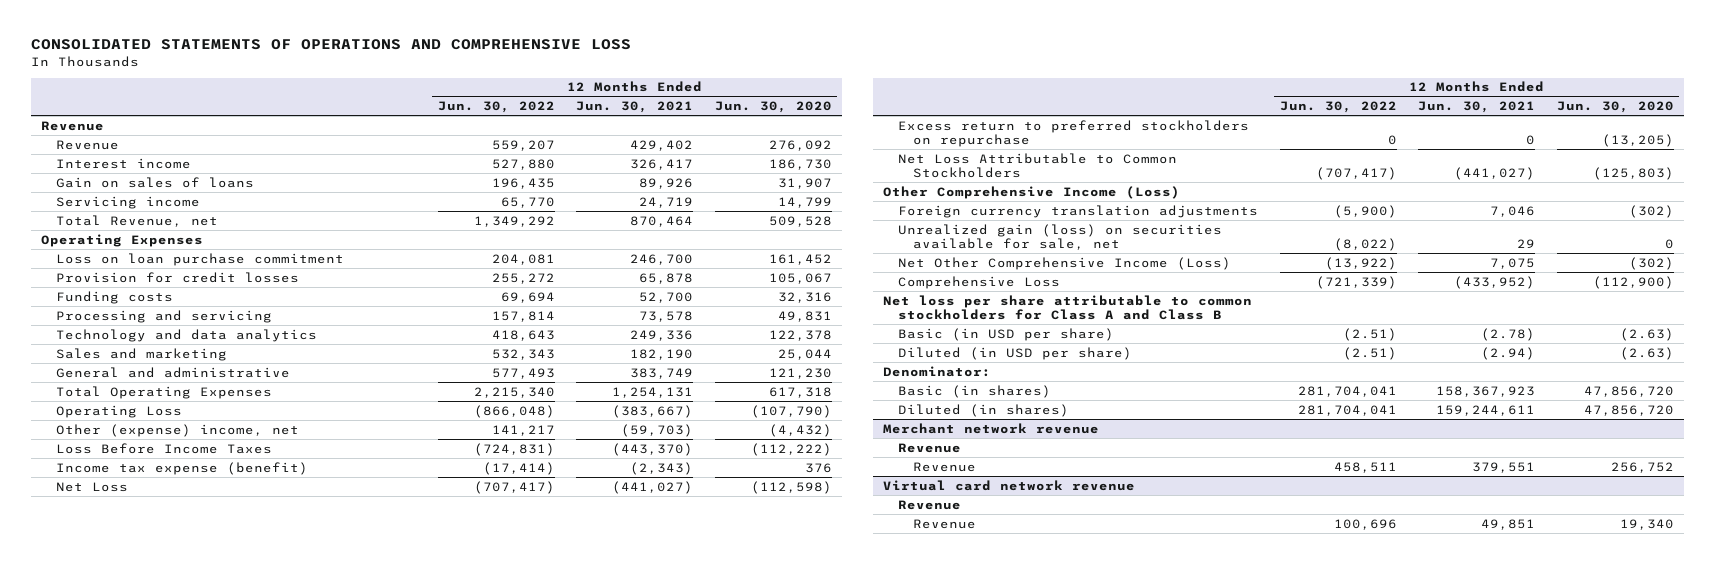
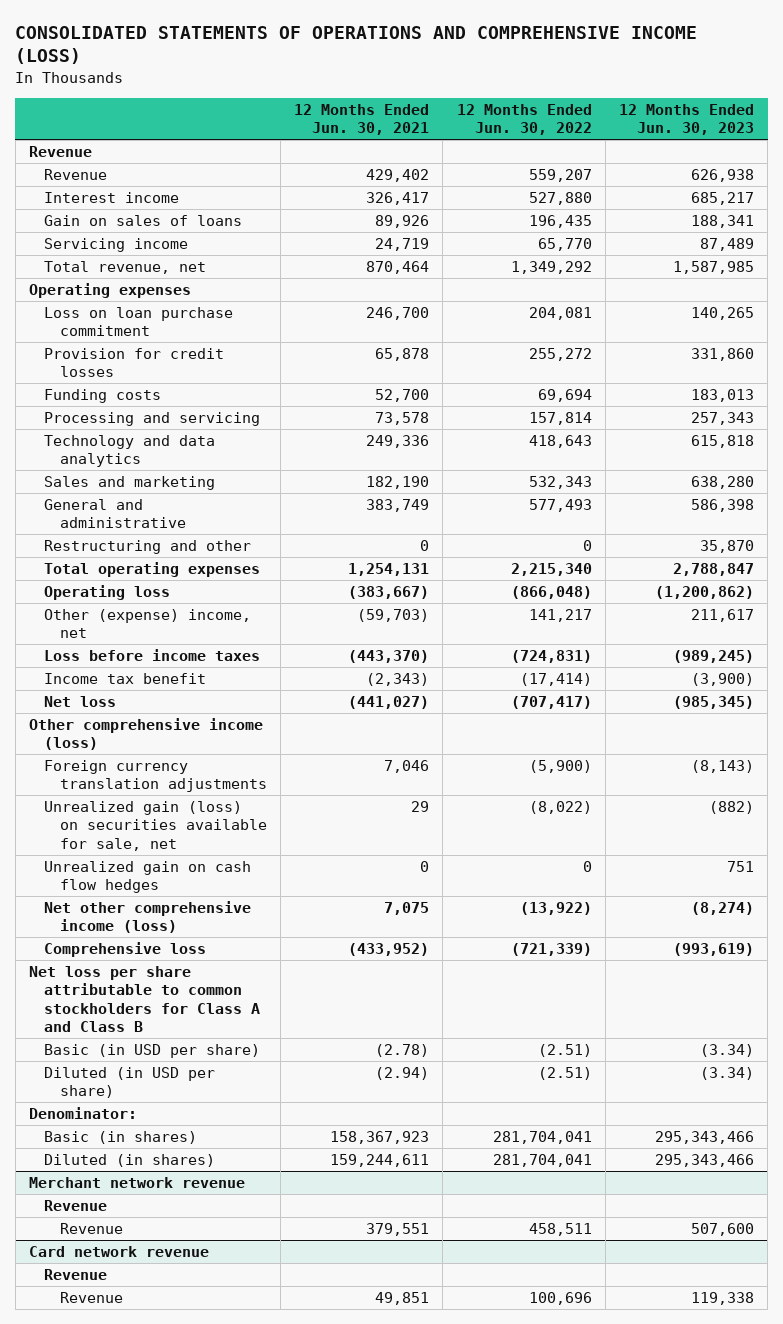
- CONSOLIDATED STATEMENTS OF OPERATIONS AND COMPREHENSIVE LOSS
+ CONSOLIDATED STATEMENTS OF OPERATIONS AND COMPREHENSIVE INCOME (LOSS)
- | 12 Months Ended Jun. 30, 2022 | 12 Months Ended Jun. 30, 2021 | 12 Months Ended Jun. 30, 2020
+ | 12 Months Ended Jun. 30, 2021 | 12 Months Ended Jun. 30, 2022 | 12 Months Ended Jun. 30, 2023
- Total Revenue, net | 1,349,292 | 870,464 | 509,528
- Operating Expenses
+ Total revenue, net | 870,464 | 1,349,292 | 1,587,985
+ Operating expenses
- Total Operating Expenses | 2,215,340 | 1,254,131 | 617,318
- Operating Loss | (866,048) | (383,667) | (107,790)
+ Restructuring and other | 0 | 0 | 35,870
+ Total operating expenses | 1,254,131 | 2,215,340 | 2,788,847
+ Operating loss | (383,667) | (866,048) | (1,200,862)
- Loss Before Income Taxes | (724,831) | (443,370) | (112,222)
- Income tax expense (benefit) | (17,414) | (2,343) | 376
- Net Loss | (707,417) | (441,027) | (112,598)
- Excess return to preferred stockholders on repurchase | 0 | 0 | (13,205)
- Net Loss Attributable to Common Stockholders | (707,417) | (441,027) | (125,803)
- Other Comprehensive Income (Loss)
+ Loss before income taxes | (443,370) | (724,831) | (989,245)
+ Income tax benefit | (2,343) | (17,414) | (3,900)
+ Net loss | (441,027) | (707,417) | (985,345)
+ Other comprehensive income (loss)
- Net Other Comprehensive Income (Loss) | (13,922) | 7,075 | (302)
- Comprehensive Loss | (721,339) | (433,952) | (112,900)
+ Unrealized gain on cash flow hedges | 0 | 0 | 751
+ Net other comprehensive income (loss) | 7,075 | (13,922) | (8,274)
+ Comprehensive loss | (433,952) | (721,339) | (993,619)
- Virtual card network revenue
+ Card network revenue

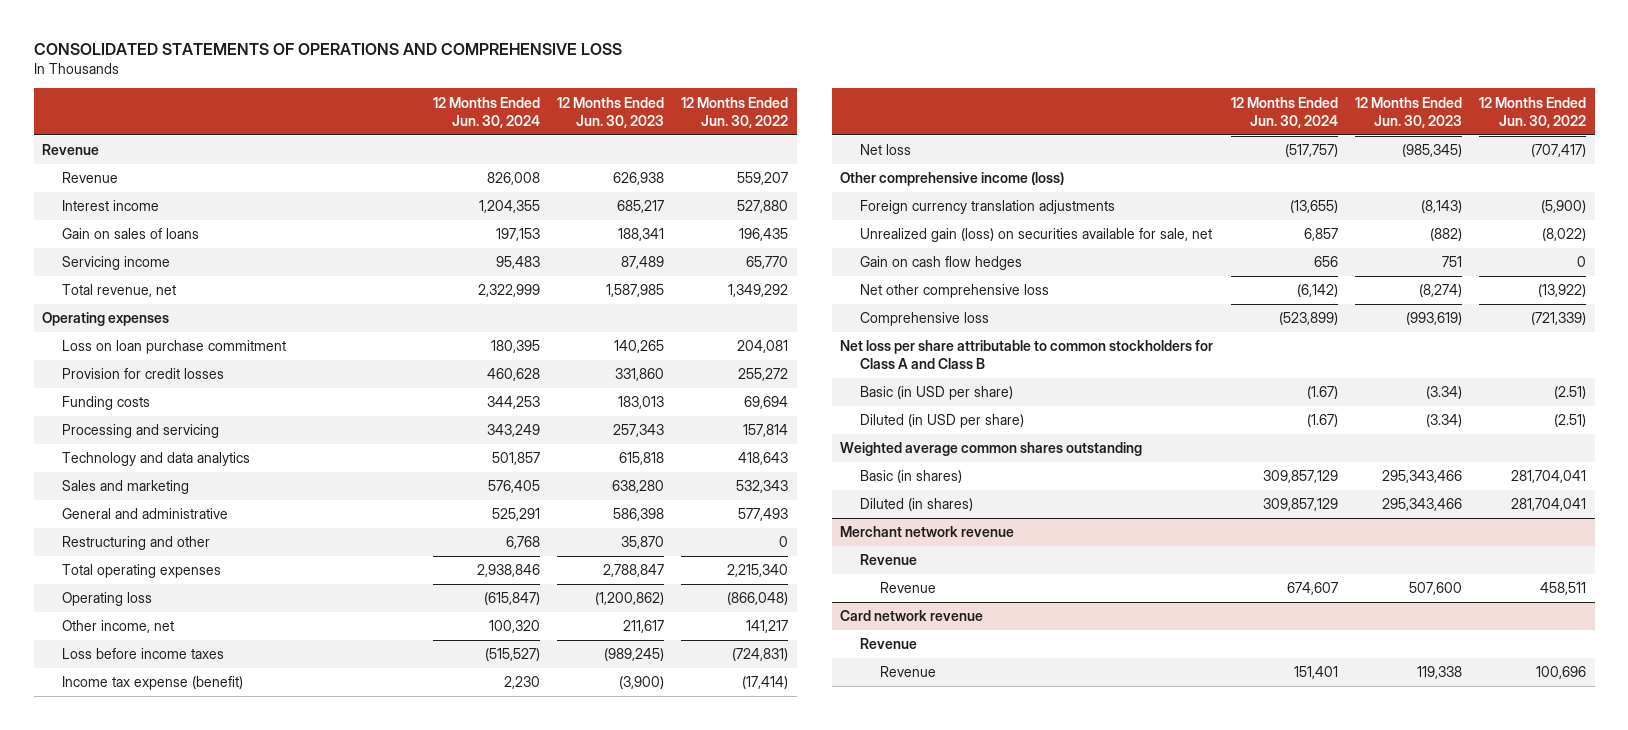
- CONSOLIDATED STATEMENTS OF OPERATIONS AND COMPREHENSIVE INCOME (LOSS)
+ CONSOLIDATED STATEMENTS OF OPERATIONS AND COMPREHENSIVE LOSS
- | 12 Months Ended Jun. 30, 2021 | 12 Months Ended Jun. 30, 2022 | 12 Months Ended Jun. 30, 2023
+ | 12 Months Ended Jun. 30, 2024 | 12 Months Ended Jun. 30, 2023 | 12 Months Ended Jun. 30, 2022
- Other (expense) income, net | (59,703) | 141,217 | 211,617
+ Other income, net | 100,320 | 211,617 | 141,217
- Income tax benefit | (2,343) | (17,414) | (3,900)
+ Income tax expense (benefit) | 2,230 | (3,900) | (17,414)
- Unrealized gain on cash flow hedges | 0 | 0 | 751
- Net other comprehensive income (loss) | 7,075 | (13,922) | (8,274)
+ Gain on cash flow hedges | 656 | 751 | 0
+ Net other comprehensive loss | (6,142) | (8,274) | (13,922)
- Denominator:
+ Weighted average common shares outstanding

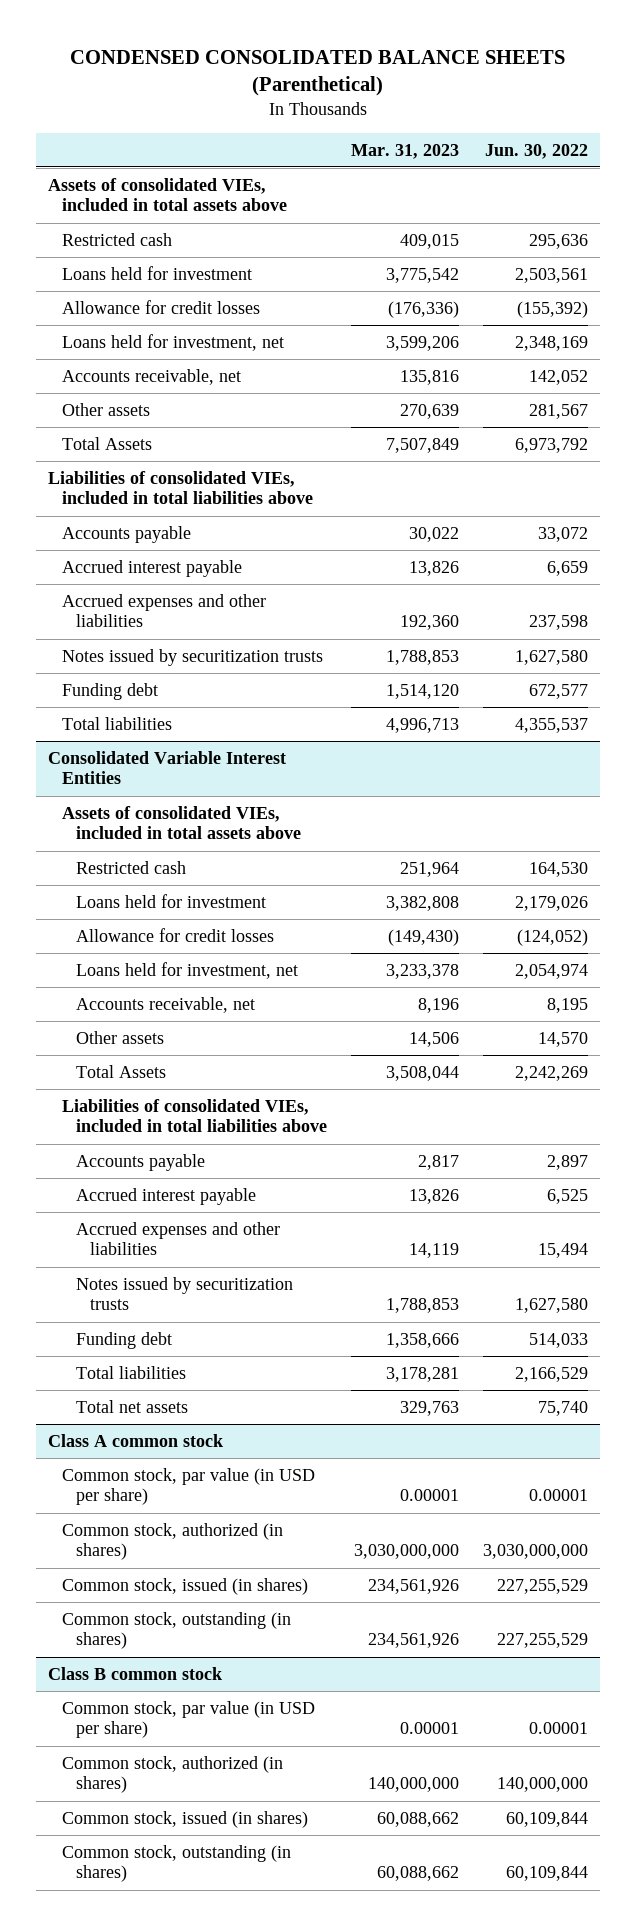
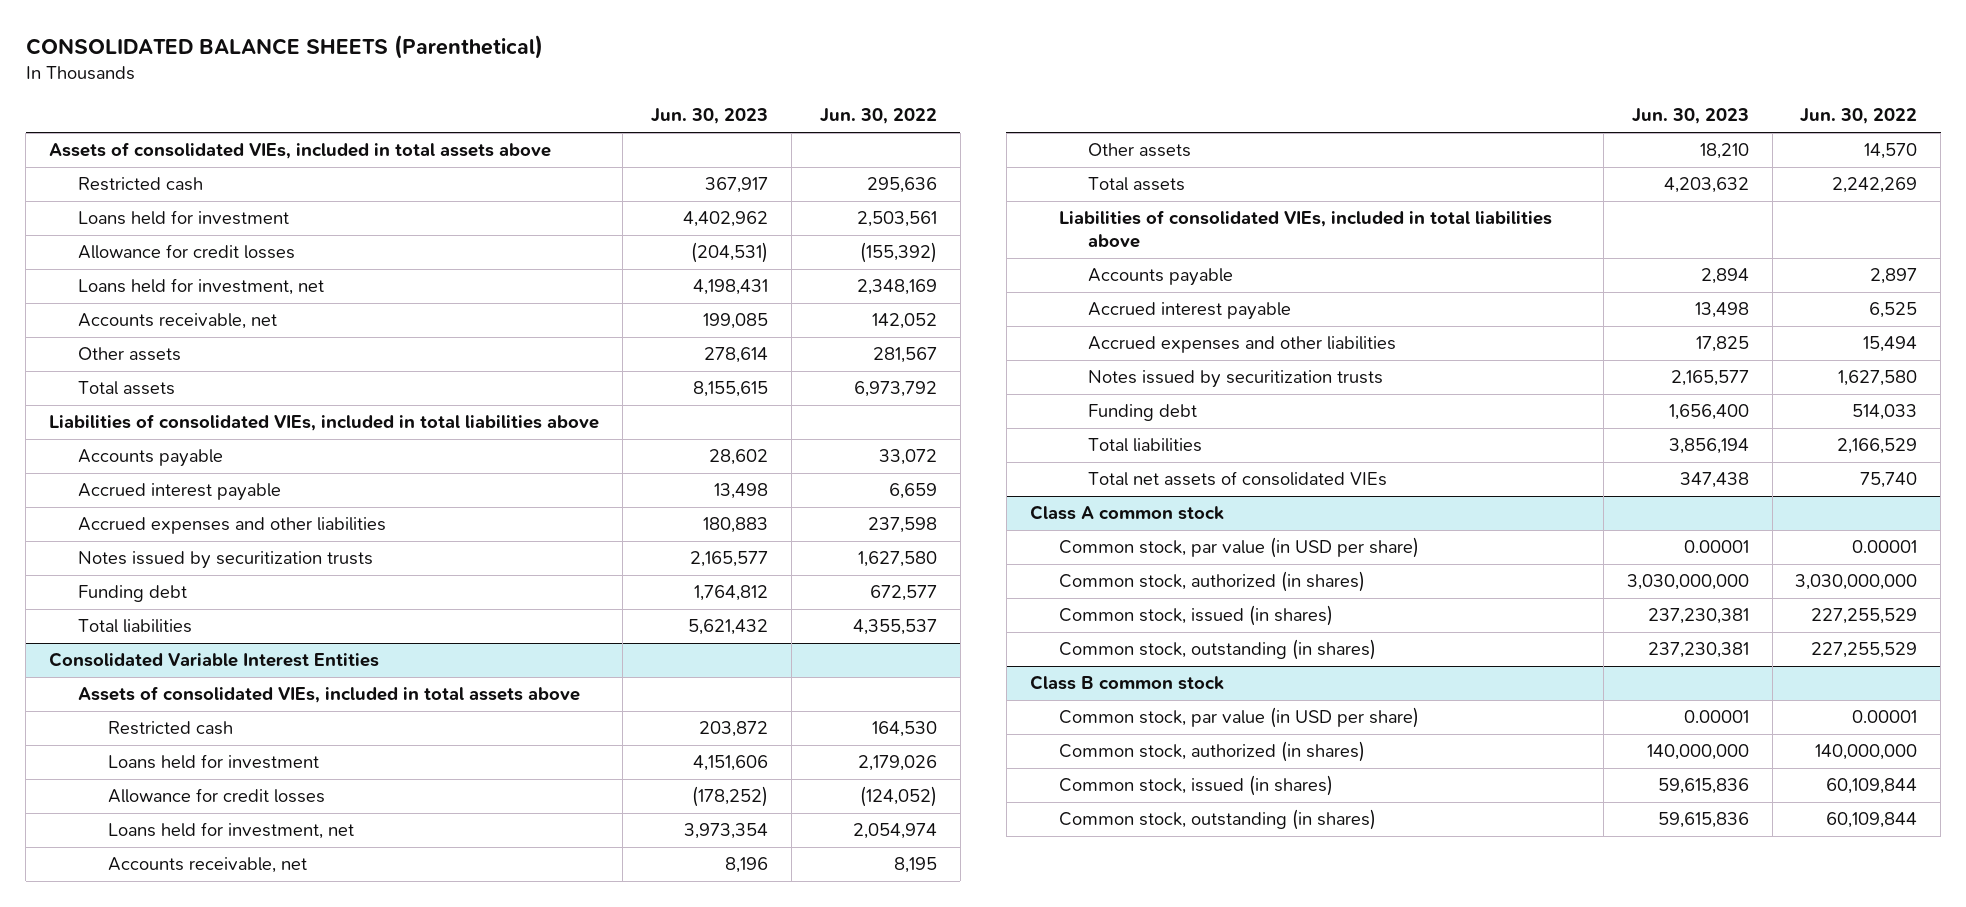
- CONDENSED CONSOLIDATED BALANCE SHEETS (Parenthetical)
+ CONSOLIDATED BALANCE SHEETS (Parenthetical)
- | Mar. 31, 2023 | Jun. 30, 2022
+ | Jun. 30, 2023 | Jun. 30, 2022
- Total Assets | 7,507,849 | 6,973,792
+ Total assets | 8,155,615 | 6,973,792
@ Consolidated Variable Interest Entities
- Total Assets | 3,508,044 | 2,242,269
+ Total assets | 4,203,632 | 2,242,269
- Total net assets | 329,763 | 75,740
+ Total net assets of consolidated VIEs | 347,438 | 75,740

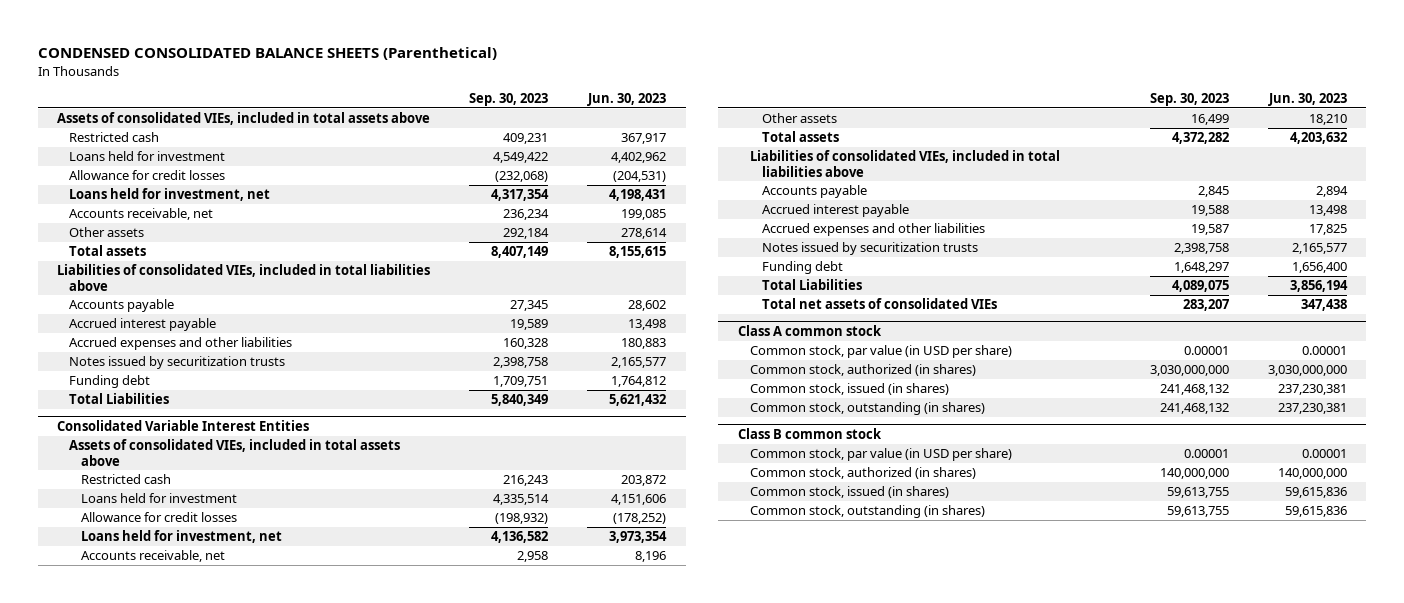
- CONSOLIDATED BALANCE SHEETS (Parenthetical)
+ CONDENSED CONSOLIDATED BALANCE SHEETS (Parenthetical)
- | Jun. 30, 2023 | Jun. 30, 2022
+ | Sep. 30, 2023 | Jun. 30, 2023
- Total liabilities | 5,621,432 | 4,355,537
+ Total Liabilities | 5,840,349 | 5,621,432
@ Consolidated Variable Interest Entities
- Total liabilities | 3,856,194 | 2,166,529
+ Total Liabilities | 4,089,075 | 3,856,194

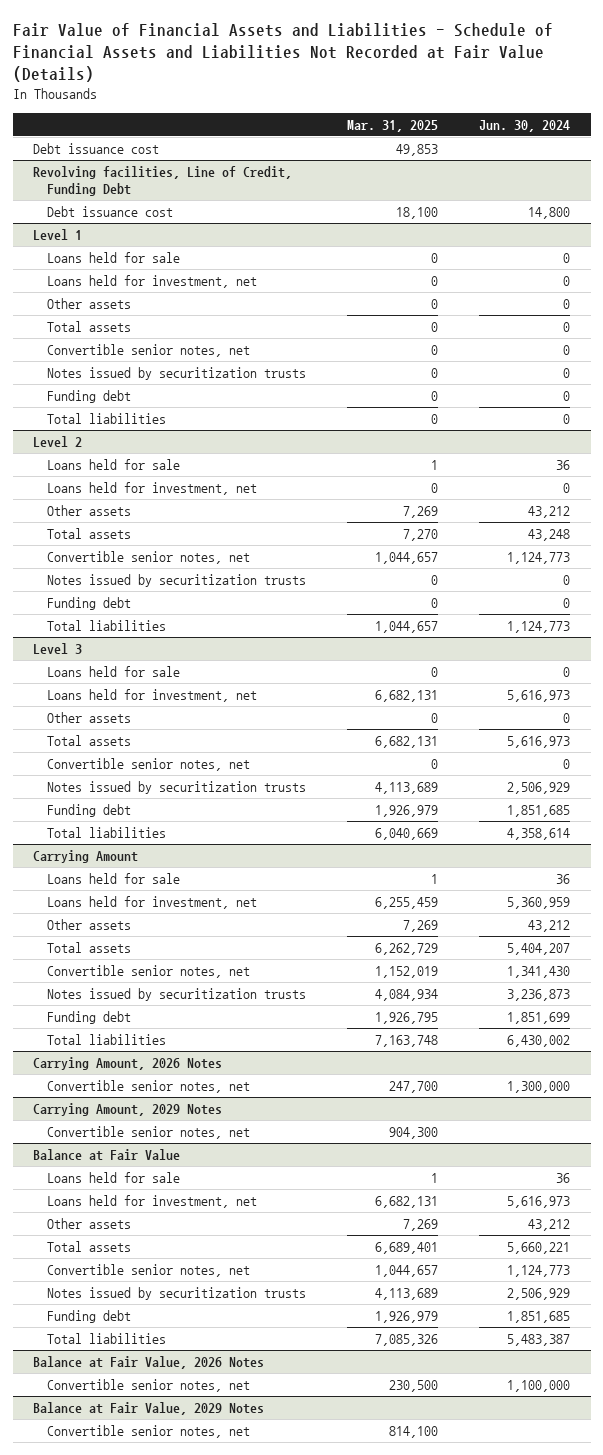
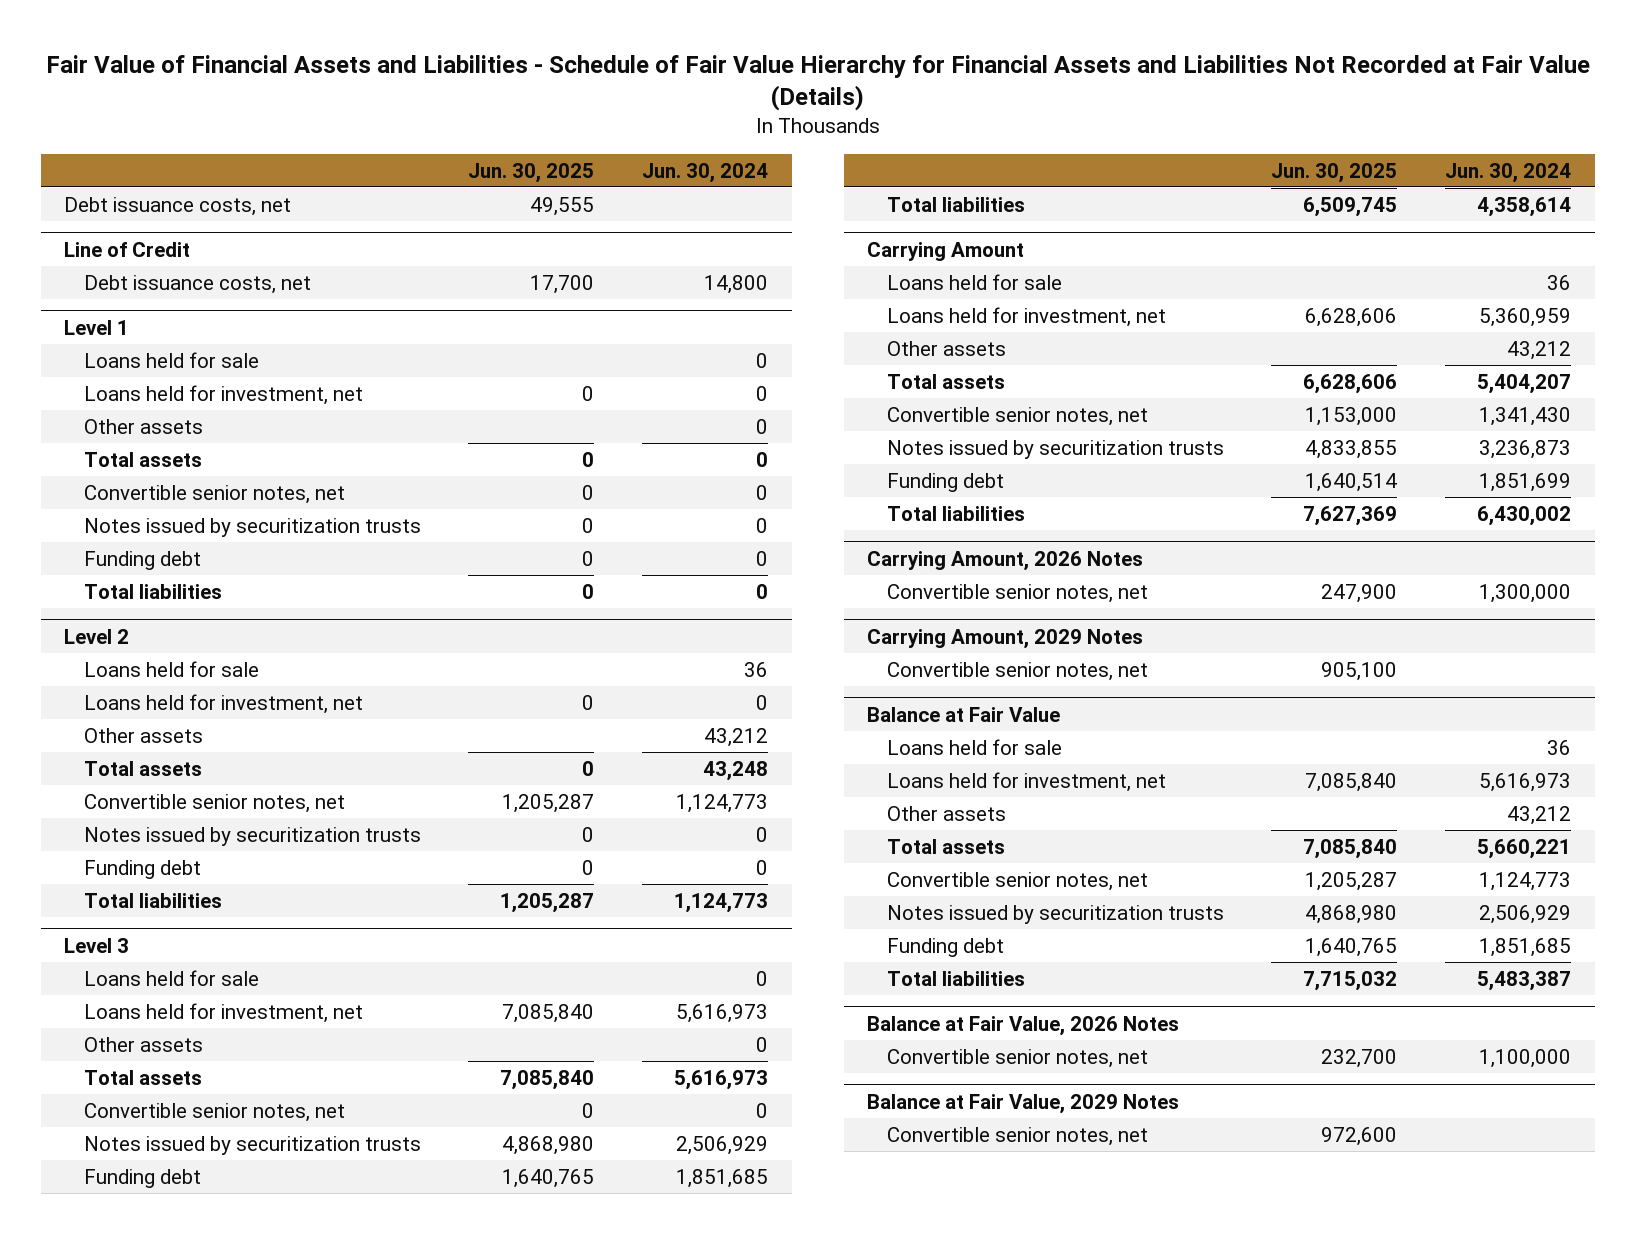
- Fair Value of Financial Assets and Liabilities - Schedule of Financial Assets and Liabilities Not Recorded at Fair Value (Details)
+ Fair Value of Financial Assets and Liabilities - Schedule of Fair Value Hierarchy for Financial Assets and Liabilities Not Recorded at Fair Value (Details)
- | Mar. 31, 2025 | Jun. 30, 2024
+ | Jun. 30, 2025 | Jun. 30, 2024
- Debt issuance cost | 49,853 |
- Revolving facilities, Line of Credit, Funding Debt
- Debt issuance cost | 18,100 | 14,800
+ Debt issuance costs, net | 49,555 |
+ Line of Credit
+ Debt issuance costs, net | 17,700 | 14,800

